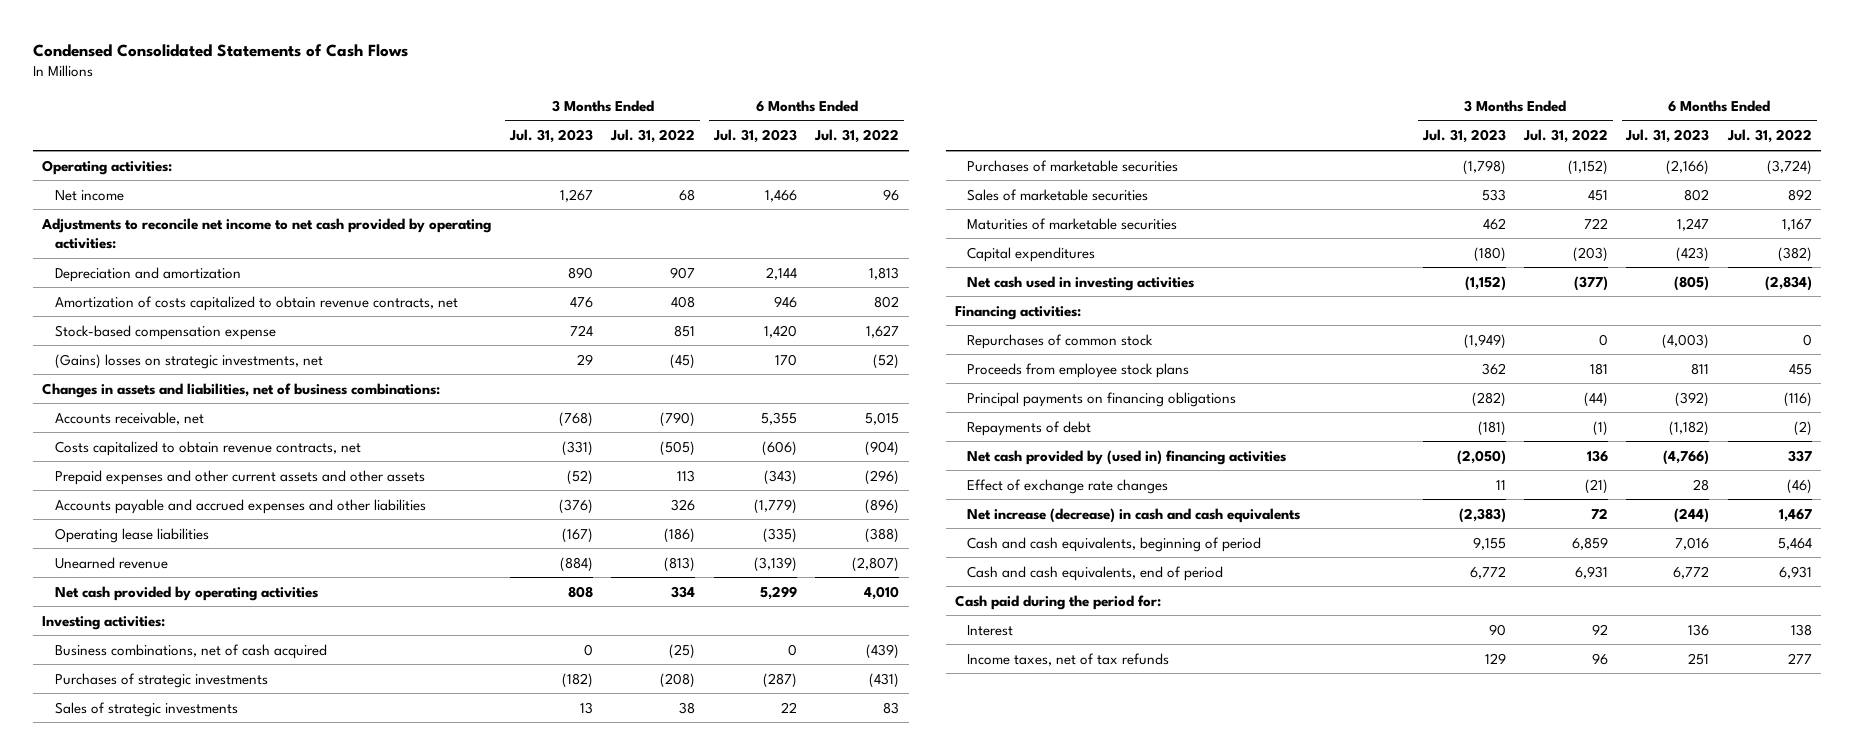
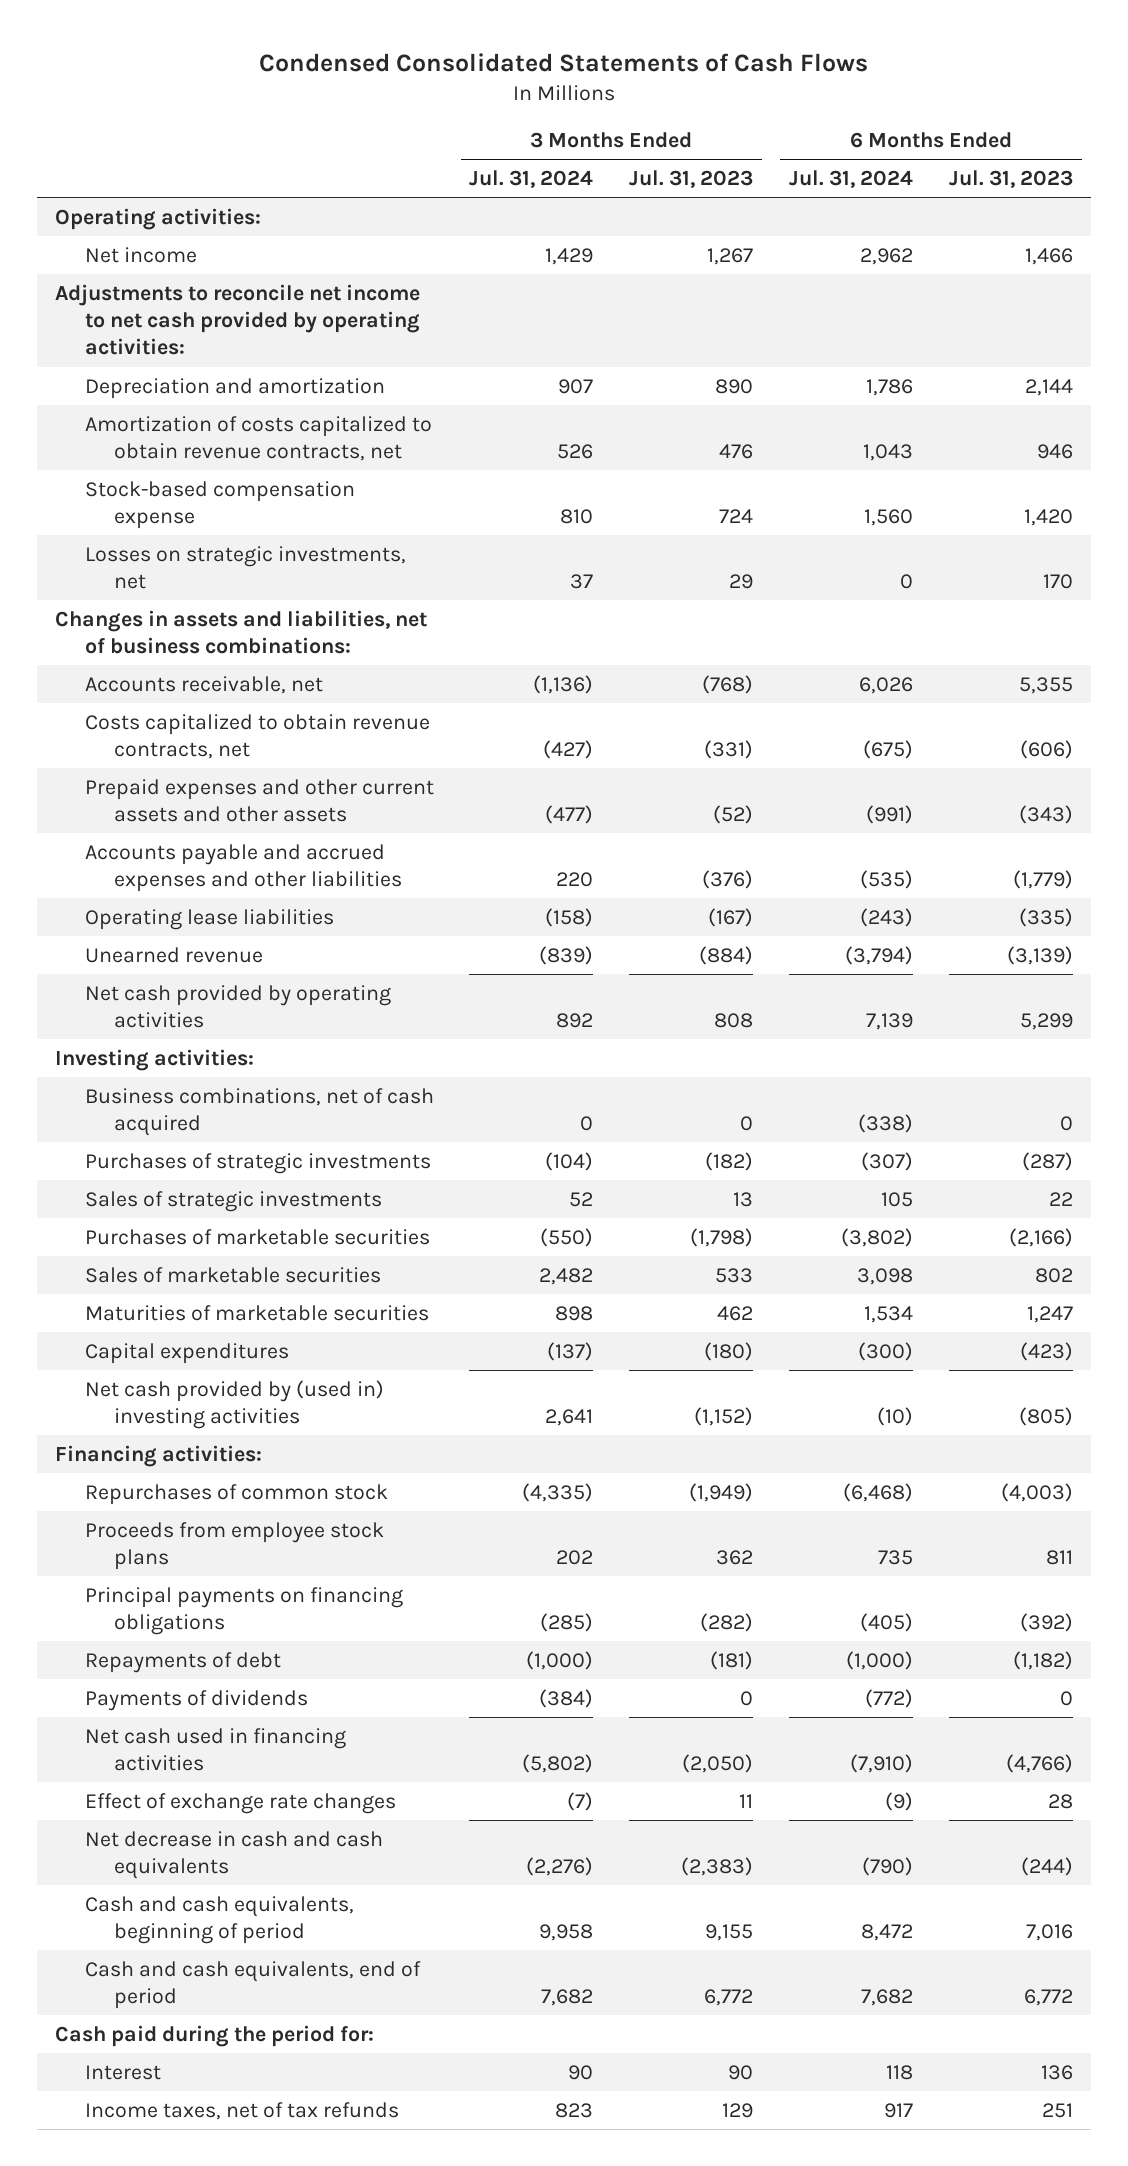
- | 3 Months Ended Jul. 31, 2023 | 3 Months Ended Jul. 31, 2022 | 6 Months Ended Jul. 31, 2023 | 6 Months Ended Jul. 31, 2022
+ | 3 Months Ended Jul. 31, 2024 | 3 Months Ended Jul. 31, 2023 | 6 Months Ended Jul. 31, 2024 | 6 Months Ended Jul. 31, 2023
- (Gains) losses on strategic investments, net | 29 | (45) | 170 | (52)
+ Losses on strategic investments, net | 37 | 29 | 0 | 170
- Net cash used in investing activities | (1,152) | (377) | (805) | (2,834)
+ Net cash provided by (used in) investing activities | 2,641 | (1,152) | (10) | (805)
- Net cash provided by (used in) financing activities | (2,050) | 136 | (4,766) | 337
+ Payments of dividends | (384) | 0 | (772) | 0
+ Net cash used in financing activities | (5,802) | (2,050) | (7,910) | (4,766)
- Net increase (decrease) in cash and cash equivalents | (2,383) | 72 | (244) | 1,467
+ Net decrease in cash and cash equivalents | (2,276) | (2,383) | (790) | (244)

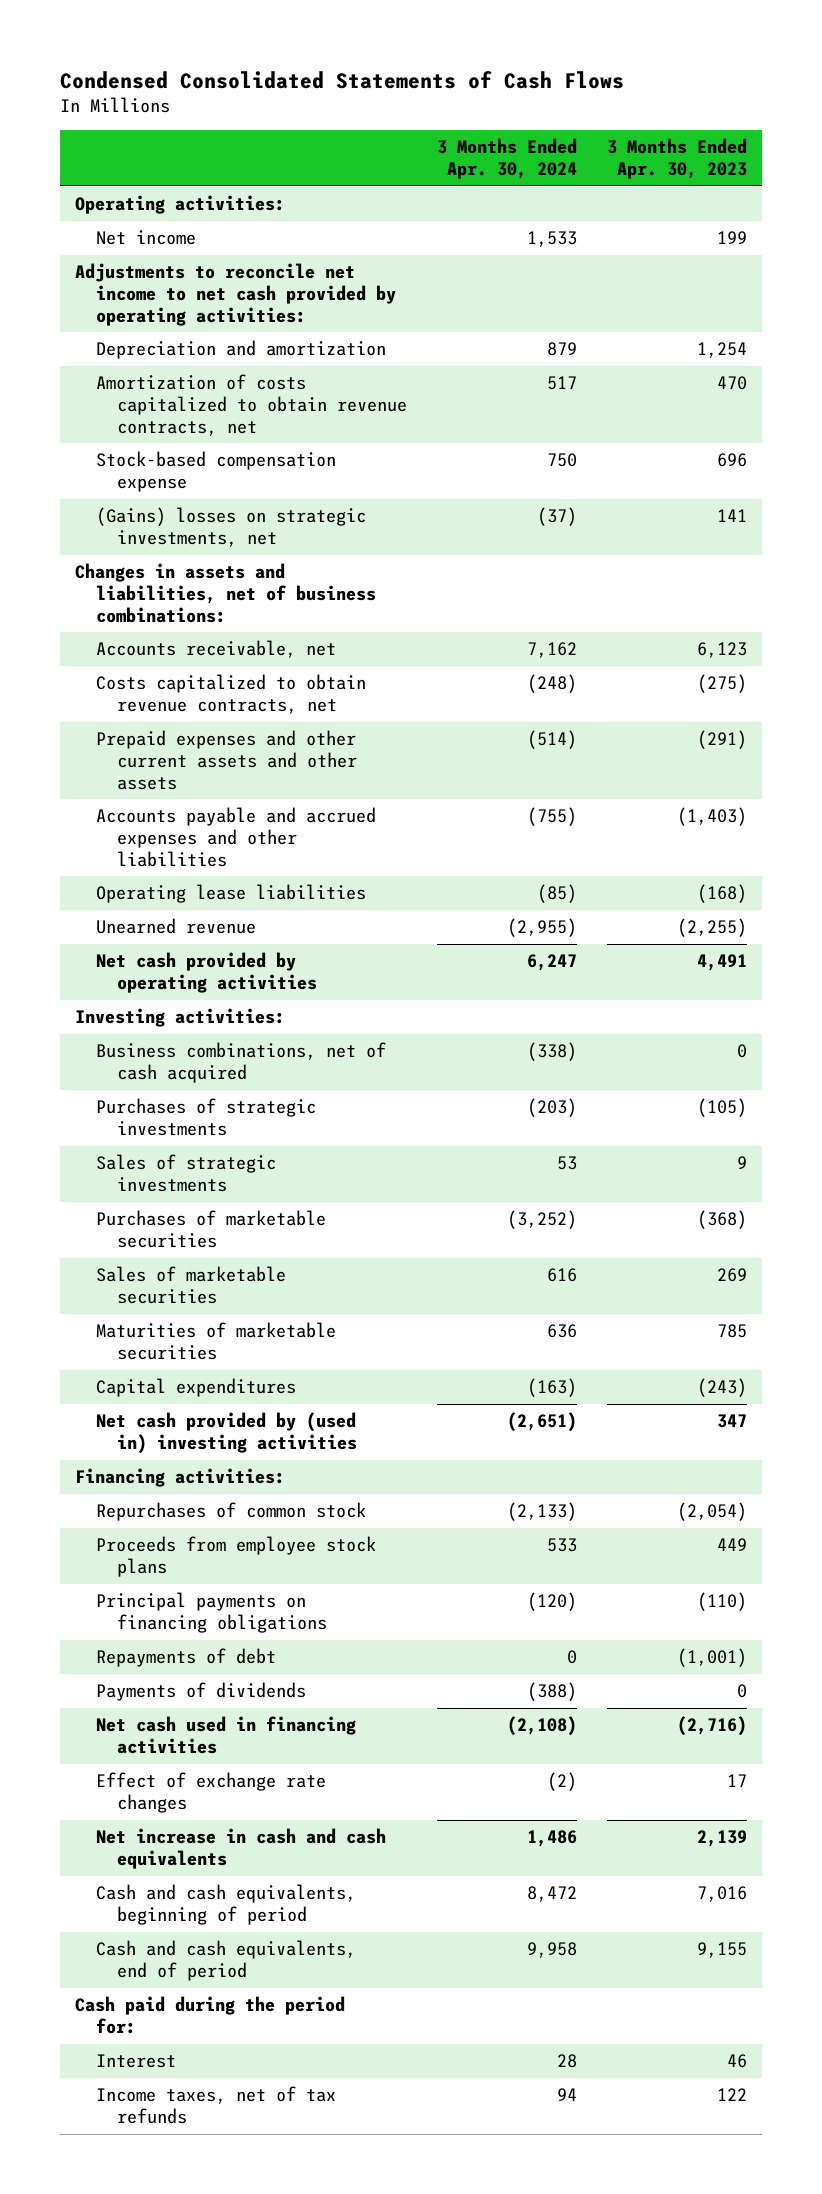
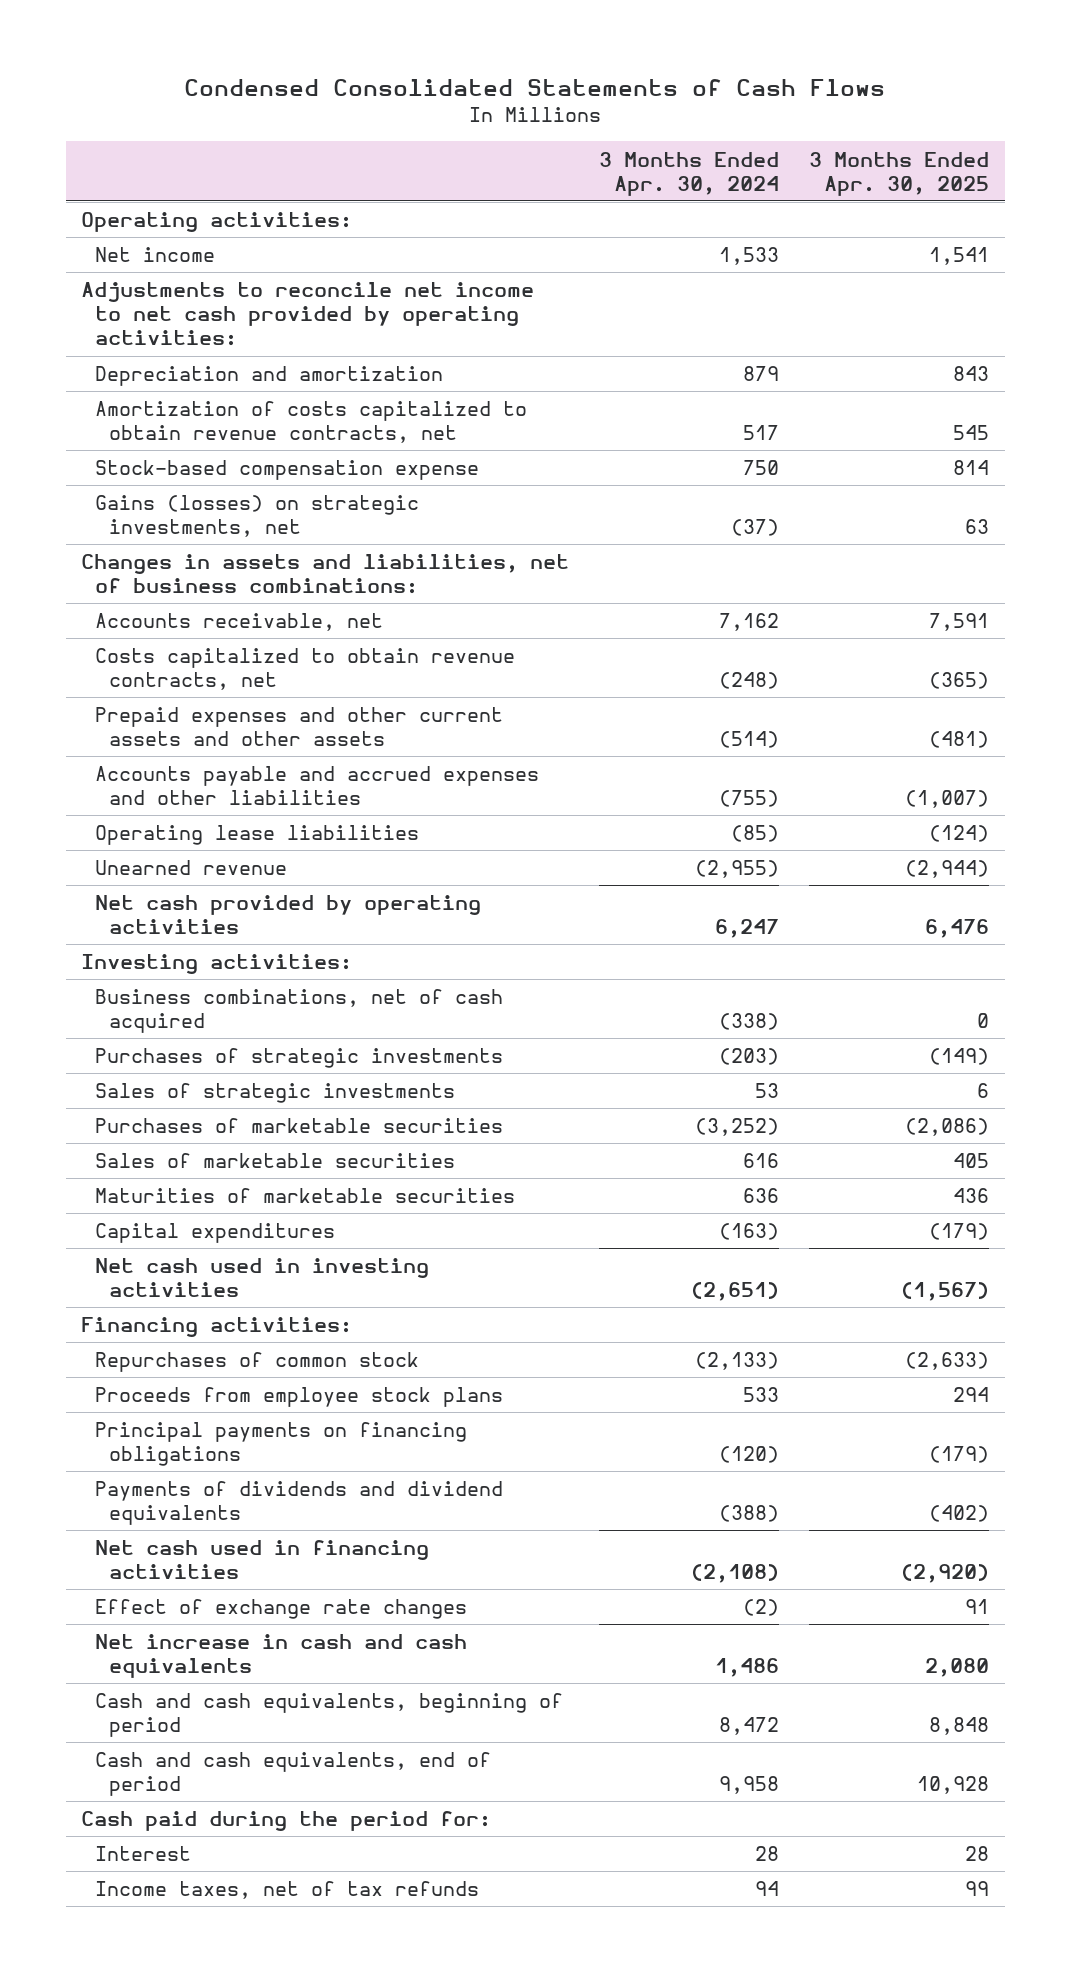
- | 3 Months Ended Apr. 30, 2024 | 3 Months Ended Apr. 30, 2023
+ | 3 Months Ended Apr. 30, 2024 | 3 Months Ended Apr. 30, 2025
- (Gains) losses on strategic investments, net | (37) | 141
+ Gains (losses) on strategic investments, net | (37) | 63
- Net cash provided by (used in) investing activities | (2,651) | 347
+ Net cash used in investing activities | (2,651) | (1,567)
- Repayments of debt | 0 | (1,001)
- Payments of dividends | (388) | 0
+ Payments of dividends and dividend equivalents | (388) | (402)

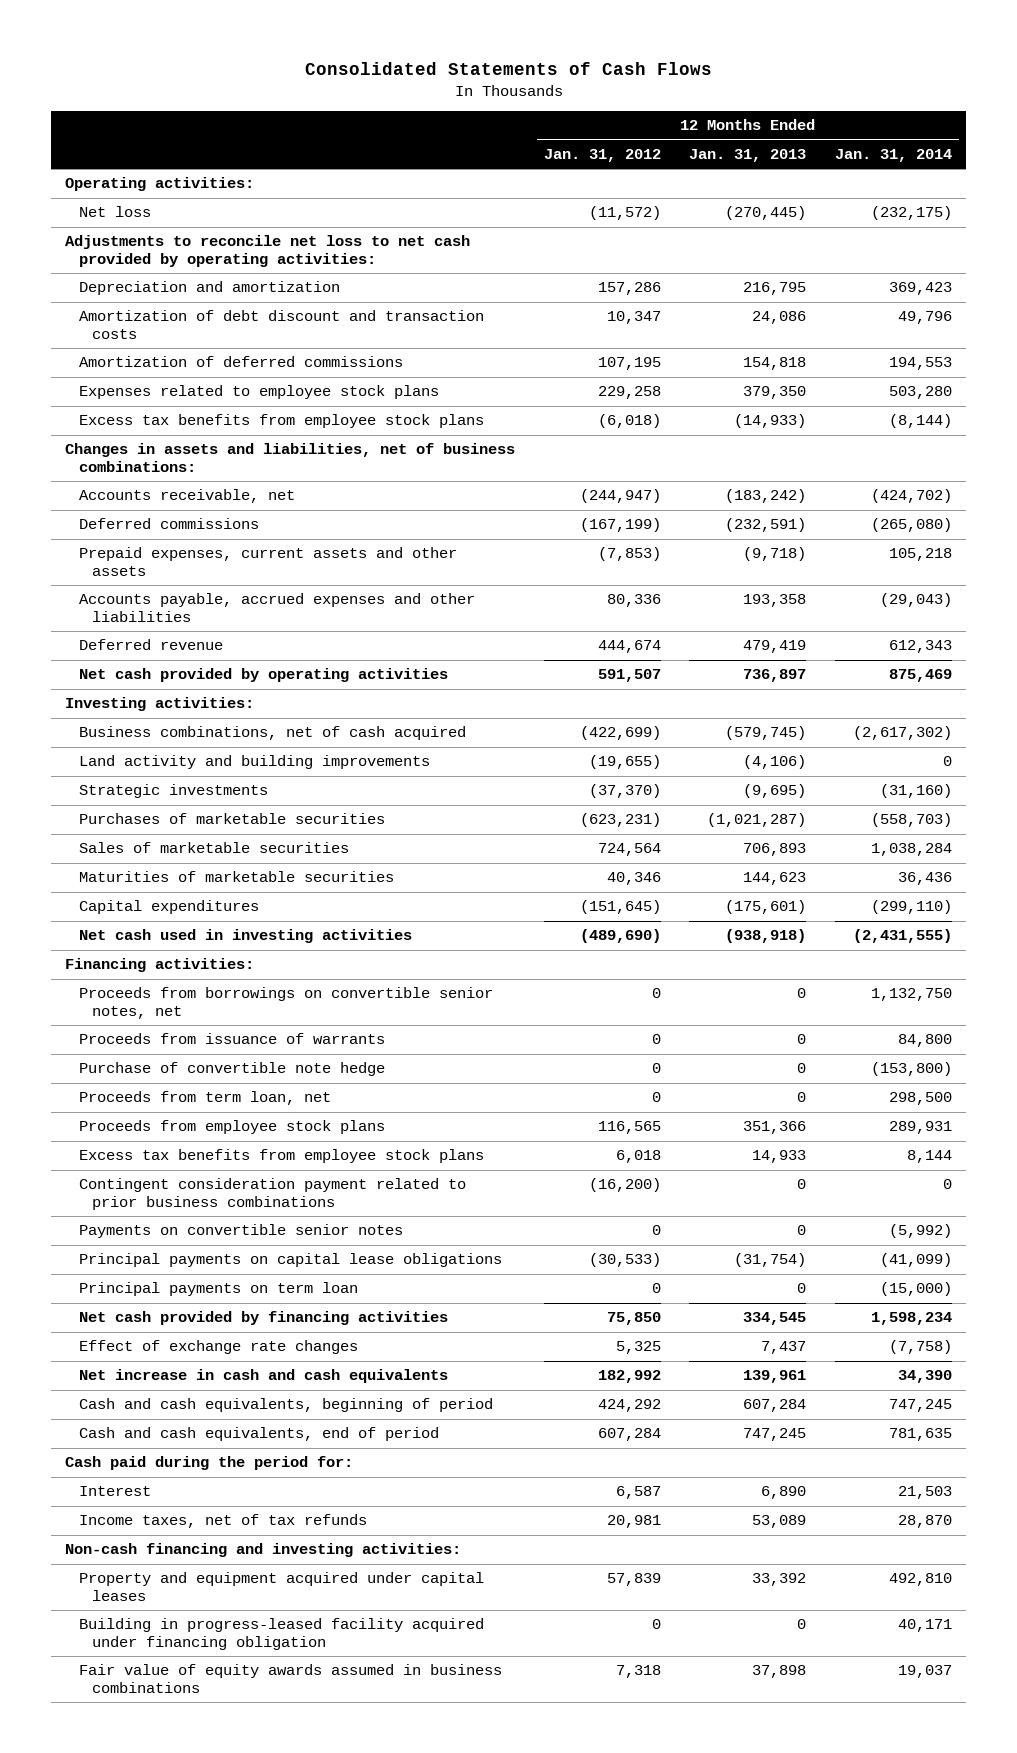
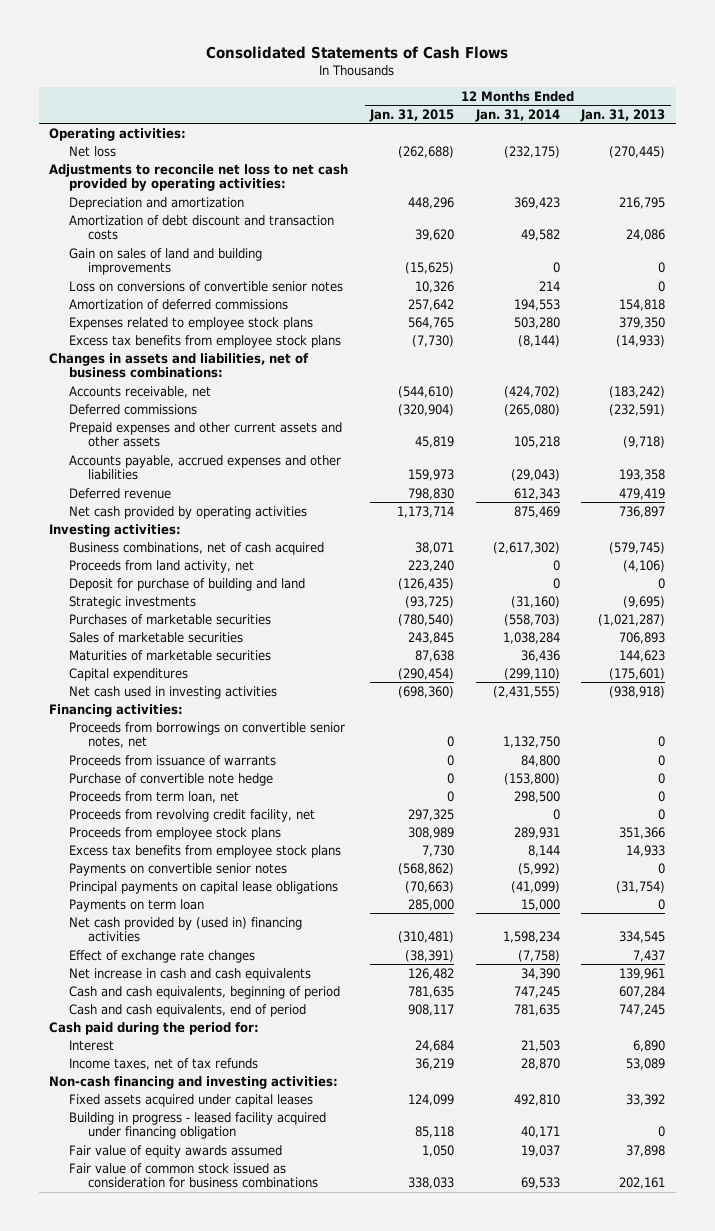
- | 12 Months Ended Jan. 31, 2012 | 12 Months Ended Jan. 31, 2013 | 12 Months Ended Jan. 31, 2014
+ | 12 Months Ended Jan. 31, 2015 | 12 Months Ended Jan. 31, 2014 | 12 Months Ended Jan. 31, 2013
- Amortization of debt discount and transaction costs | 10,347 | 24,086 | 49,796
+ Amortization of debt discount and transaction costs | 39,620 | 49,582 | 24,086
+ Gain on sales of land and building improvements | (15,625) | 0 | 0
+ Loss on conversions of convertible senior notes | 10,326 | 214 | 0
- Prepaid expenses, current assets and other assets | (7,853) | (9,718) | 105,218
+ Prepaid expenses and other current assets and other assets | 45,819 | 105,218 | (9,718)
- Land activity and building improvements | (19,655) | (4,106) | 0
+ Proceeds from land activity, net | 223,240 | 0 | (4,106)
+ Deposit for purchase of building and land | (126,435) | 0 | 0
+ Proceeds from revolving credit facility, net | 297,325 | 0 | 0
- Contingent consideration payment related to prior business combinations | (16,200) | 0 | 0
- Principal payments on term loan | 0 | 0 | (15,000)
- Net cash provided by financing activities | 75,850 | 334,545 | 1,598,234
+ Payments on term loan | 285,000 | 15,000 | 0
+ Net cash provided by (used in) financing activities | (310,481) | 1,598,234 | 334,545
- Property and equipment acquired under capital leases | 57,839 | 33,392 | 492,810
- Building in progress-leased facility acquired under financing obligation | 0 | 0 | 40,171
- Fair value of equity awards assumed in business combinations | 7,318 | 37,898 | 19,037
+ Fixed assets acquired under capital leases | 124,099 | 492,810 | 33,392
+ Building in progress - leased facility acquired under financing obligation | 85,118 | 40,171 | 0
+ Fair value of equity awards assumed | 1,050 | 19,037 | 37,898
+ Fair value of common stock issued as consideration for business combinations | 338,033 | 69,533 | 202,161

